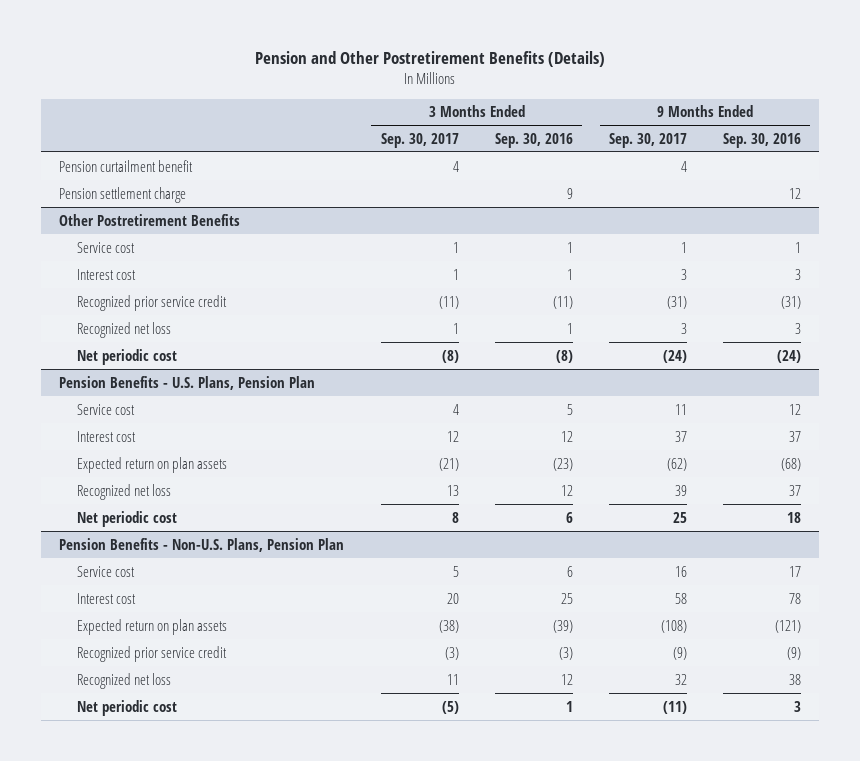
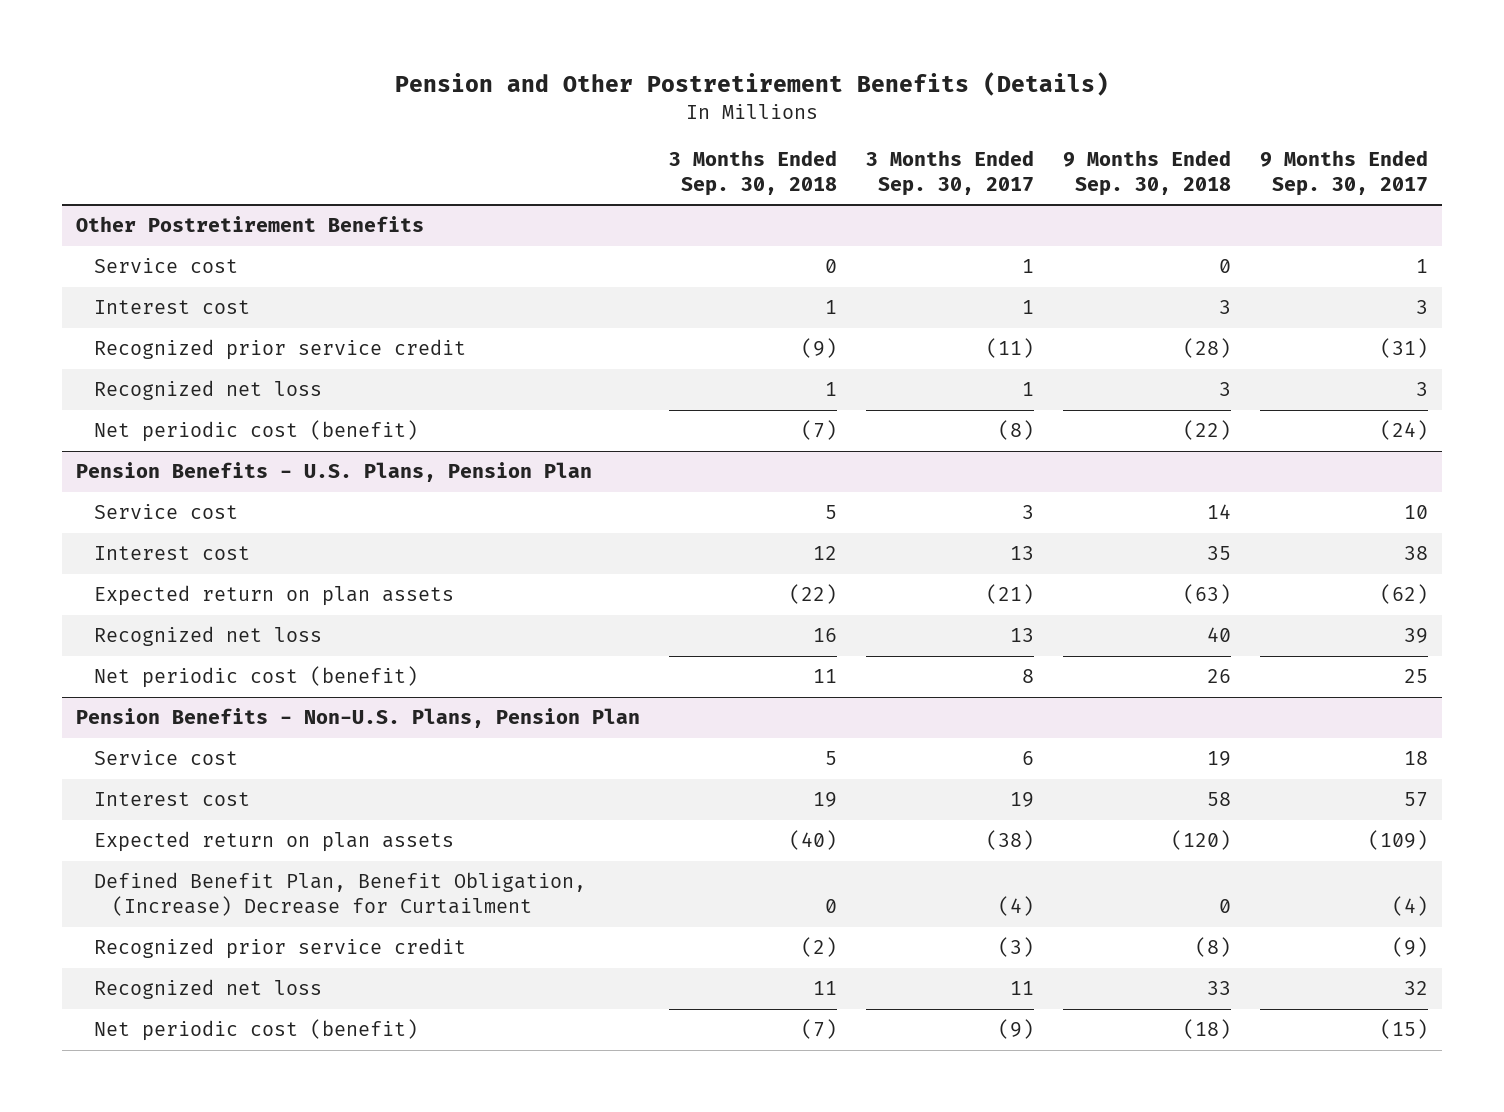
- | 3 Months Ended Sep. 30, 2017 | 3 Months Ended Sep. 30, 2016 | 9 Months Ended Sep. 30, 2017 | 9 Months Ended Sep. 30, 2016
+ | 3 Months Ended Sep. 30, 2018 | 3 Months Ended Sep. 30, 2017 | 9 Months Ended Sep. 30, 2018 | 9 Months Ended Sep. 30, 2017
- Pension curtailment benefit | 4 | | 4 |
- Pension settlement charge | | 9 | | 12
@ Other Postretirement Benefits
- Net periodic cost | (8) | (8) | (24) | (24)
+ Net periodic cost (benefit) | (7) | (8) | (22) | (24)
@ Pension Benefits - U.S. Plans, Pension Plan
- Service cost | 4 | 5 | 11 | 12
- Interest cost | 12 | 12 | 37 | 37
+ Service cost | 5 | 3 | 14 | 10
+ Interest cost | 12 | 13 | 35 | 38
- Net periodic cost | 8 | 6 | 25 | 18
+ Net periodic cost (benefit) | 11 | 8 | 26 | 25
@ Pension Benefits - Non-U.S. Plans, Pension Plan
- Service cost | 5 | 6 | 16 | 17
- Interest cost | 20 | 25 | 58 | 78
- Expected return on plan assets | (38) | (39) | (108) | (121)
+ Service cost | 5 | 6 | 19 | 18
+ Interest cost | 19 | 19 | 58 | 57
+ Expected return on plan assets | (40) | (38) | (120) | (109)
+ Defined Benefit Plan, Benefit Obligation, (Increase) Decrease for Curtailment | 0 | (4) | 0 | (4)
- Net periodic cost | (5) | 1 | (11) | 3
+ Net periodic cost (benefit) | (7) | (9) | (18) | (15)

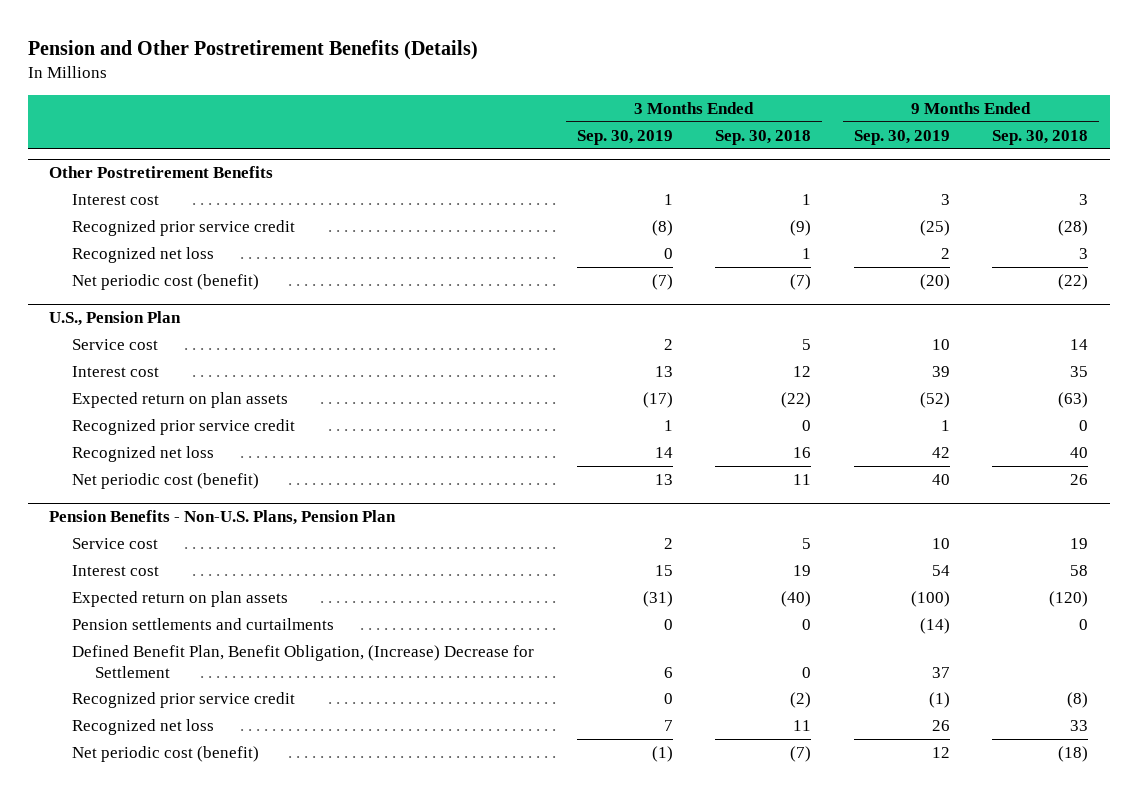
- | 3 Months Ended Sep. 30, 2018 | 3 Months Ended Sep. 30, 2017 | 9 Months Ended Sep. 30, 2018 | 9 Months Ended Sep. 30, 2017
+ | 3 Months Ended Sep. 30, 2019 | 3 Months Ended Sep. 30, 2018 | 9 Months Ended Sep. 30, 2019 | 9 Months Ended Sep. 30, 2018
@ Other Postretirement Benefits
- Service cost | 0 | 1 | 0 | 1
- Pension Benefits - U.S. Plans, Pension Plan
+ U.S., Pension Plan
+ Recognized prior service credit | 1 | 0 | 1 | 0
@ Pension Benefits - Non-U.S. Plans, Pension Plan
- Defined Benefit Plan, Benefit Obligation, (Increase) Decrease for Curtailment | 0 | (4) | 0 | (4)
+ Pension settlements and curtailments | 0 | 0 | (14) | 0
+ Defined Benefit Plan, Benefit Obligation, (Increase) Decrease for Settlement | 6 | 0 | 37 |

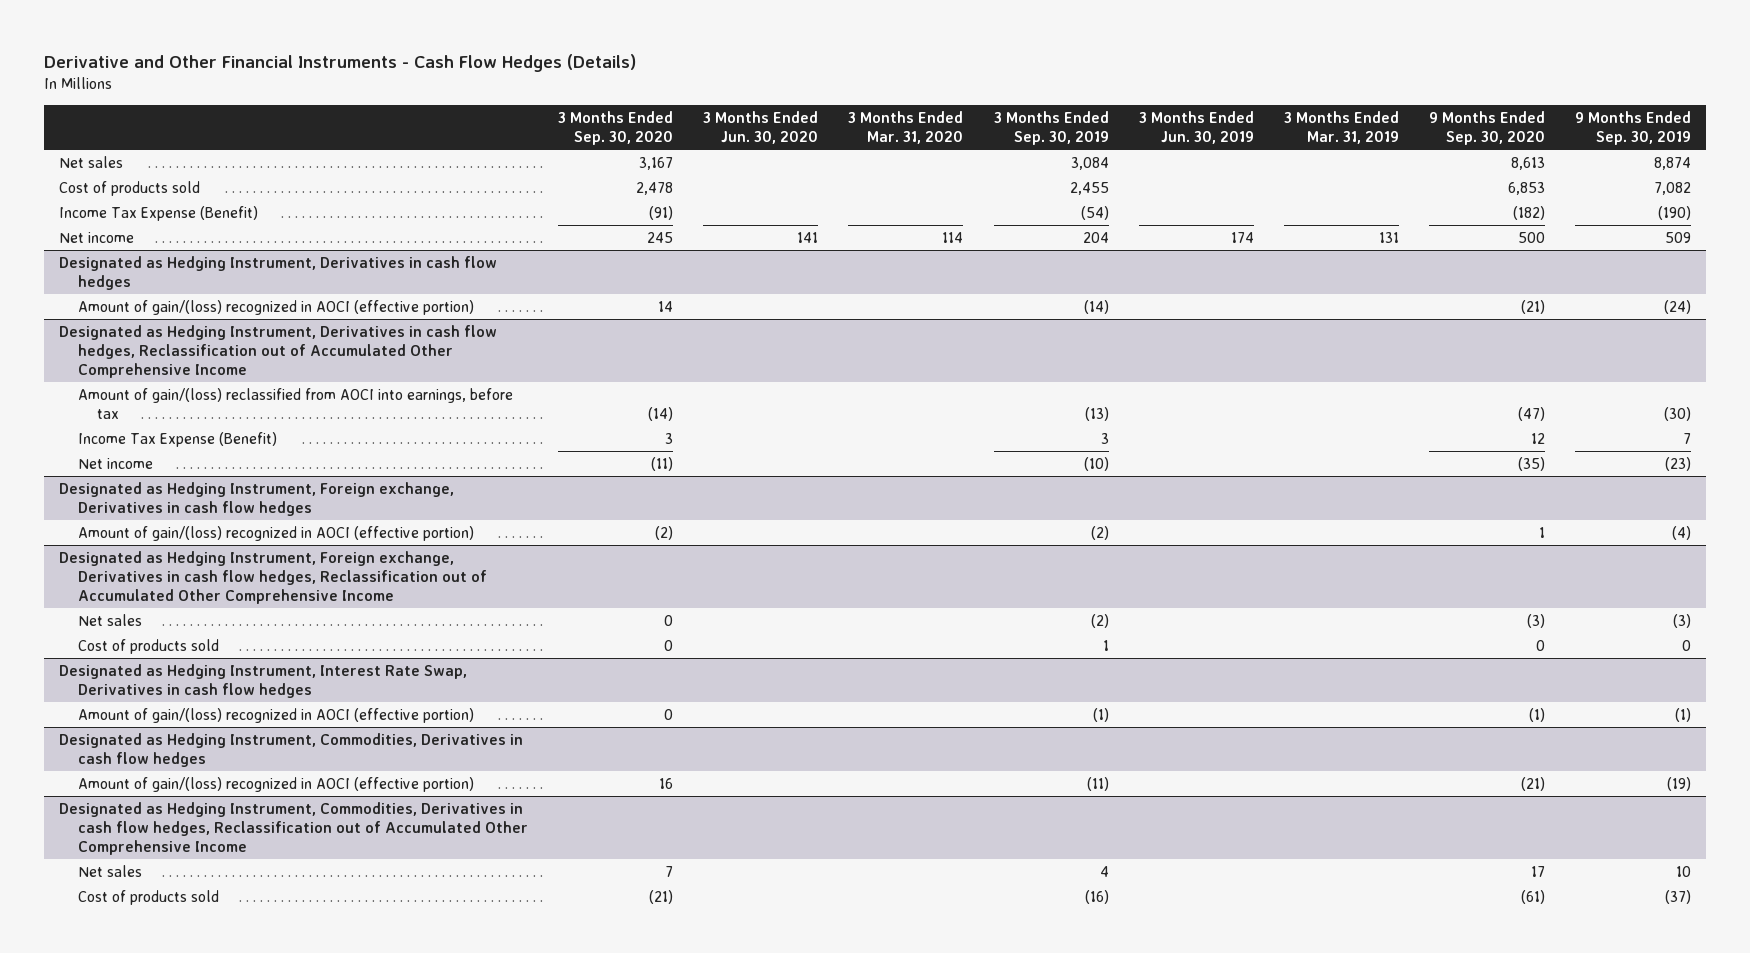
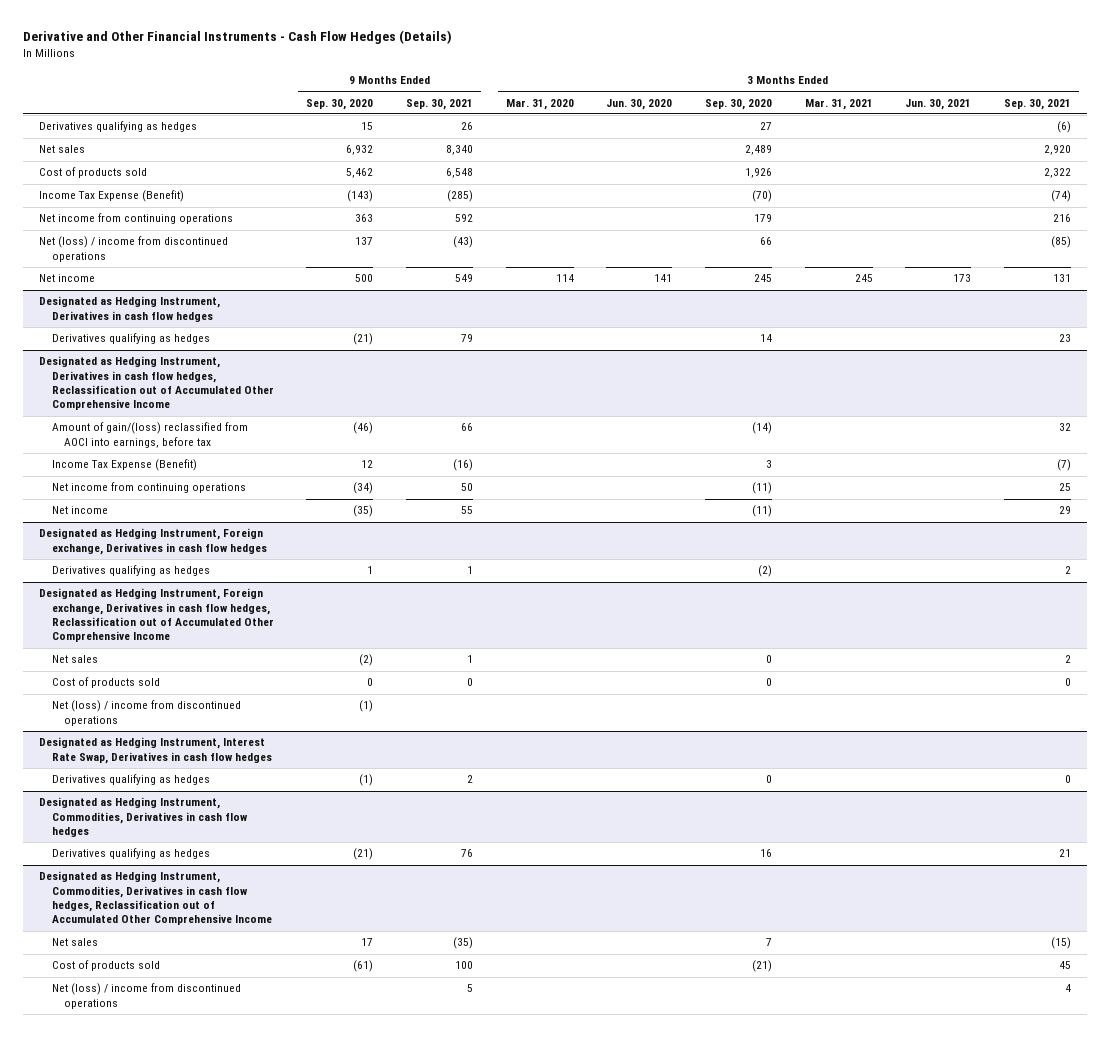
- | 3 Months Ended Sep. 30, 2020 | 3 Months Ended Jun. 30, 2020 | 3 Months Ended Mar. 31, 2020 | 3 Months Ended Sep. 30, 2019 | 3 Months Ended Jun. 30, 2019 | 3 Months Ended Mar. 31, 2019 | 9 Months Ended Sep. 30, 2020 | 9 Months Ended Sep. 30, 2019
+ | 9 Months Ended Sep. 30, 2020 | 9 Months Ended Sep. 30, 2021 | 3 Months Ended Mar. 31, 2020 | 3 Months Ended Jun. 30, 2020 | 3 Months Ended Sep. 30, 2020 | 3 Months Ended Mar. 31, 2021 | 3 Months Ended Jun. 30, 2021 | 3 Months Ended Sep. 30, 2021
- Net sales | 3,167 | | | 3,084 | | | 8,613 | 8,874
- Cost of products sold | 2,478 | | | 2,455 | | | 6,853 | 7,082
- Income Tax Expense (Benefit) | (91) | | | (54) | | | (182) | (190)
+ Derivatives qualifying as hedges | 15 | 26 | | | 27 | | | (6)
+ Net sales | 6,932 | 8,340 | | | 2,489 | | | 2,920
+ Cost of products sold | 5,462 | 6,548 | | | 1,926 | | | 2,322
+ Income Tax Expense (Benefit) | (143) | (285) | | | (70) | | | (74)
+ Net income from continuing operations | 363 | 592 | | | 179 | | | 216
+ Net (loss) / income from discontinued operations | 137 | (43) | | | 66 | | | (85)
@ Designated as Hedging Instrument, Derivatives in cash flow hedges
- Amount of gain/(loss) recognized in AOCI (effective portion) | 14 | | | (14) | | | (21) | (24)
+ Derivatives qualifying as hedges | (21) | 79 | | | 14 | | | 23
@ Designated as Hedging Instrument, Derivatives in cash flow hedges, Reclassification out of Accumulated Other Comprehensive Income
- Amount of gain/(loss) reclassified from AOCI into earnings, before tax | (14) | | | (13) | | | (47) | (30)
+ Amount of gain/(loss) reclassified from AOCI into earnings, before tax | (46) | 66 | | | (14) | | | 32
+ Net income from continuing operations | (34) | 50 | | | (11) | | | 25
@ Designated as Hedging Instrument, Foreign exchange, Derivatives in cash flow hedges
- Amount of gain/(loss) recognized in AOCI (effective portion) | (2) | | | (2) | | | 1 | (4)
+ Derivatives qualifying as hedges | 1 | 1 | | | (2) | | | 2
@ Designated as Hedging Instrument, Foreign exchange, Derivatives in cash flow hedges, Reclassification out of Accumulated Other Comprehensive Income
- Net sales | 0 | | | (2) | | | (3) | (3)
+ Net sales | (2) | 1 | | | 0 | | | 2
+ Net (loss) / income from discontinued operations | (1) | | | | | | |
@ Designated as Hedging Instrument, Interest Rate Swap, Derivatives in cash flow hedges
- Amount of gain/(loss) recognized in AOCI (effective portion) | 0 | | | (1) | | | (1) | (1)
+ Derivatives qualifying as hedges | (1) | 2 | | | 0 | | | 0
@ Designated as Hedging Instrument, Commodities, Derivatives in cash flow hedges
- Amount of gain/(loss) recognized in AOCI (effective portion) | 16 | | | (11) | | | (21) | (19)
+ Derivatives qualifying as hedges | (21) | 76 | | | 16 | | | 21
@ Designated as Hedging Instrument, Commodities, Derivatives in cash flow hedges, Reclassification out of Accumulated Other Comprehensive Income
+ Net (loss) / income from discontinued operations | | 5 | | | | | | 4

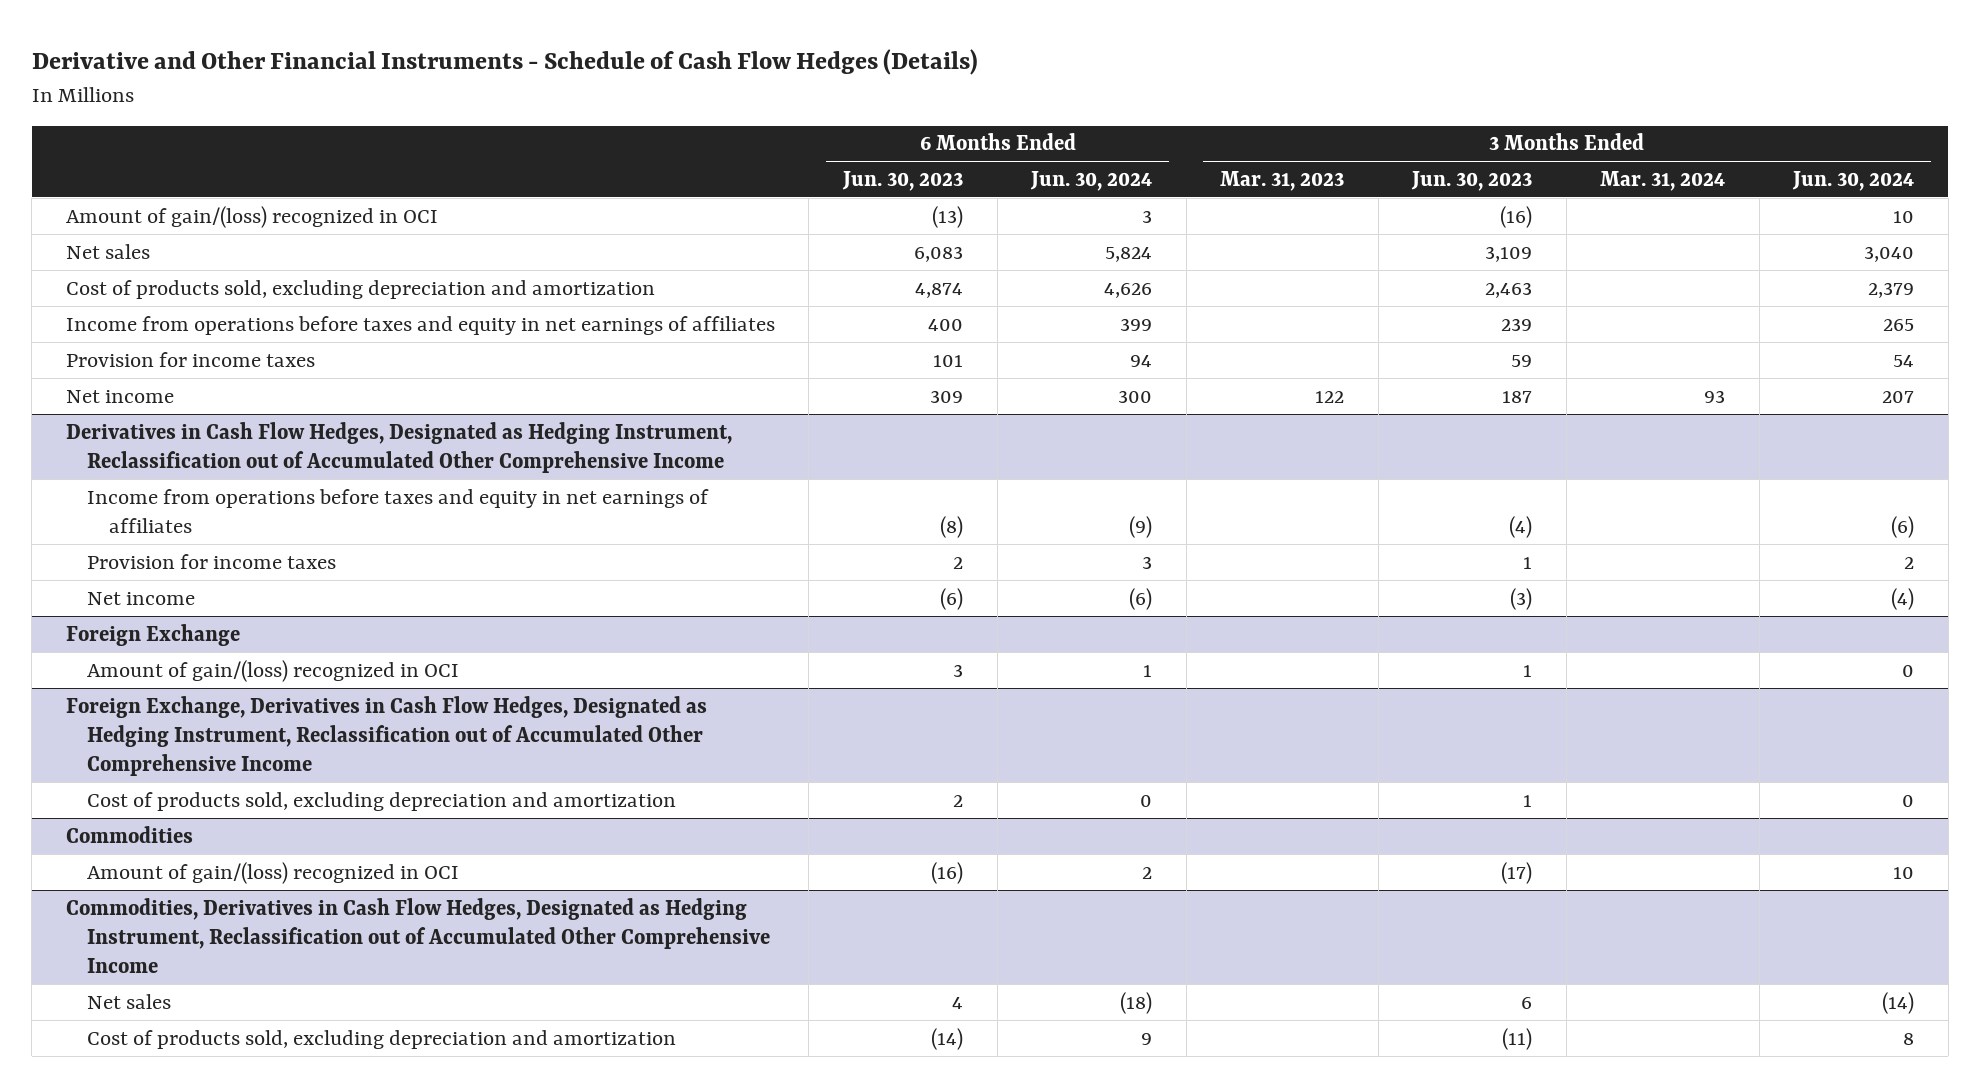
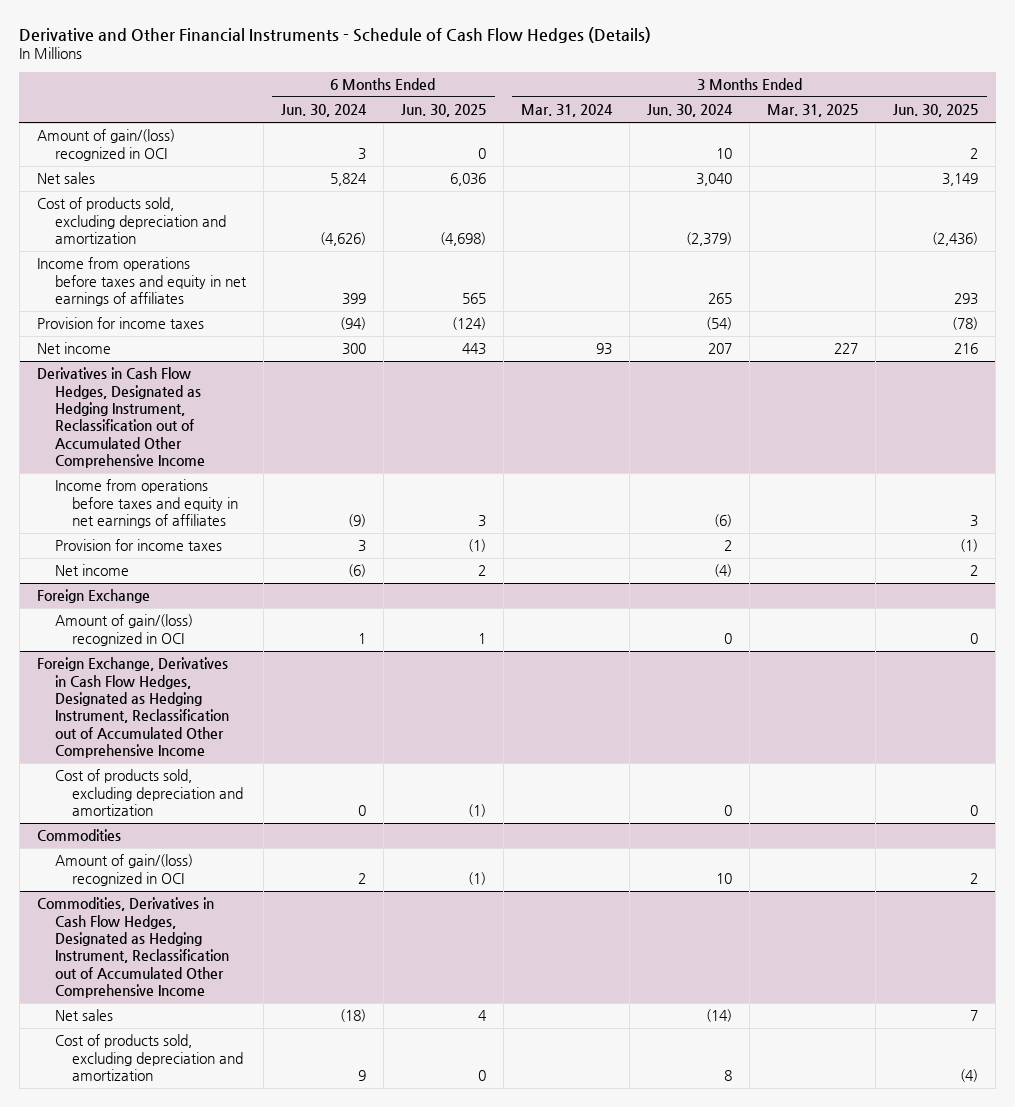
- | 6 Months Ended Jun. 30, 2023 | 6 Months Ended Jun. 30, 2024 | 3 Months Ended Mar. 31, 2023 | 3 Months Ended Jun. 30, 2023 | 3 Months Ended Mar. 31, 2024 | 3 Months Ended Jun. 30, 2024
+ | 6 Months Ended Jun. 30, 2024 | 6 Months Ended Jun. 30, 2025 | 3 Months Ended Mar. 31, 2024 | 3 Months Ended Jun. 30, 2024 | 3 Months Ended Mar. 31, 2025 | 3 Months Ended Jun. 30, 2025
- Cost of products sold, excluding depreciation and amortization | 4,874 | 4,626 | | 2,463 | | 2,379
+ Cost of products sold, excluding depreciation and amortization | (4,626) | (4,698) | | (2,379) | | (2,436)
- Provision for income taxes | 101 | 94 | | 59 | | 54
+ Provision for income taxes | (94) | (124) | | (54) | | (78)

